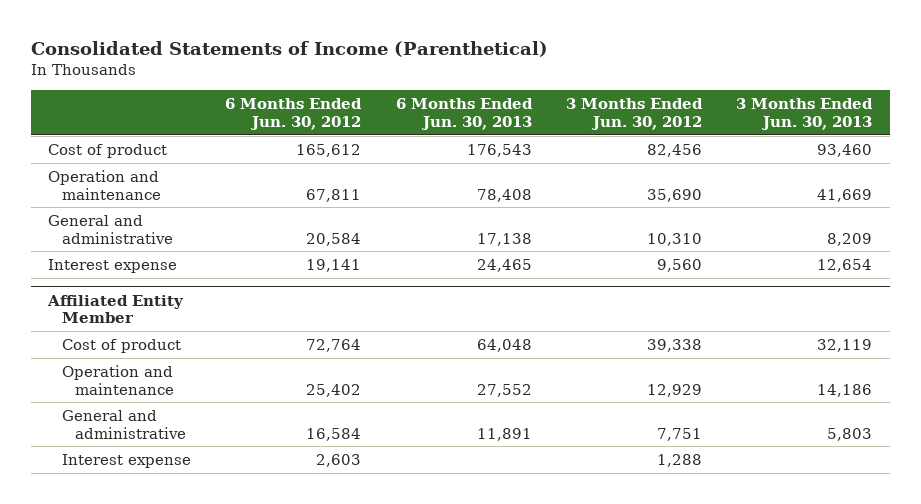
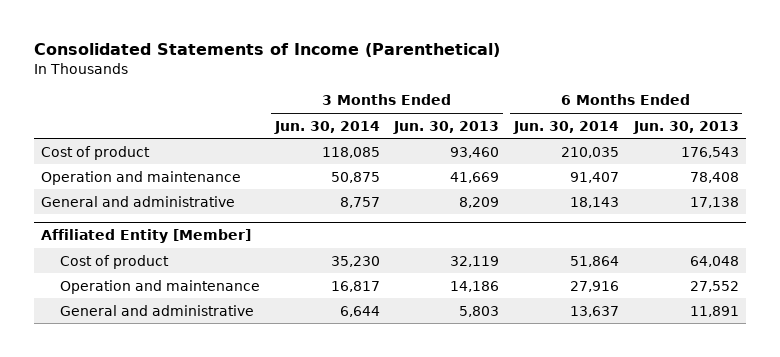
- | 6 Months Ended Jun. 30, 2012 | 6 Months Ended Jun. 30, 2013 | 3 Months Ended Jun. 30, 2012 | 3 Months Ended Jun. 30, 2013
+ | 3 Months Ended Jun. 30, 2014 | 3 Months Ended Jun. 30, 2013 | 6 Months Ended Jun. 30, 2014 | 6 Months Ended Jun. 30, 2013
- Interest expense | 19,141 | 24,465 | 9,560 | 12,654
- Affiliated Entity Member
+ Affiliated Entity [Member]
- Interest expense | 2,603 | | 1,288 |

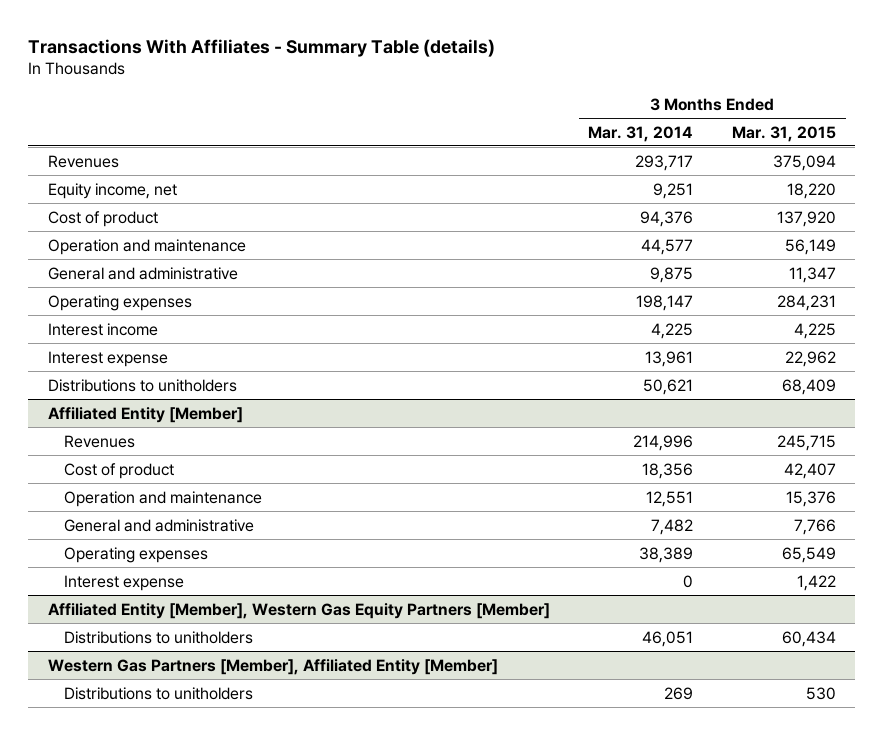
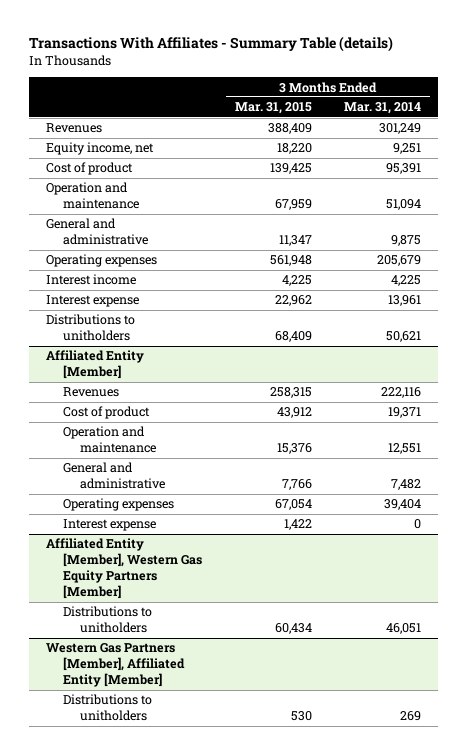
- | 3 Months Ended Mar. 31, 2014 | 3 Months Ended Mar. 31, 2015
+ | 3 Months Ended Mar. 31, 2015 | 3 Months Ended Mar. 31, 2014
- Revenues | 293,717 | 375,094
+ Revenues | 388,409 | 301,249
- Cost of product | 94,376 | 137,920
- Operation and maintenance | 44,577 | 56,149
+ Cost of product | 139,425 | 95,391
+ Operation and maintenance | 67,959 | 51,094
- Operating expenses | 198,147 | 284,231
+ Operating expenses | 561,948 | 205,679
@ Affiliated Entity [Member]
- Revenues | 214,996 | 245,715
- Cost of product | 18,356 | 42,407
+ Revenues | 258,315 | 222,116
+ Cost of product | 43,912 | 19,371
- Operating expenses | 38,389 | 65,549
+ Operating expenses | 67,054 | 39,404

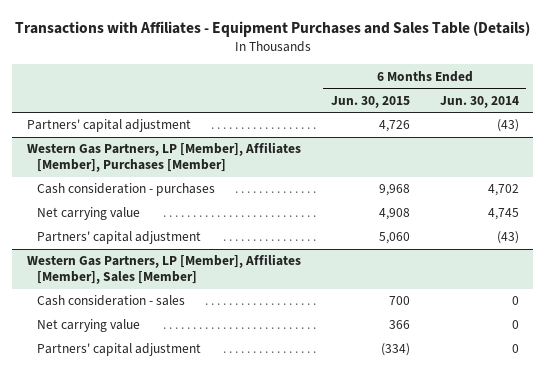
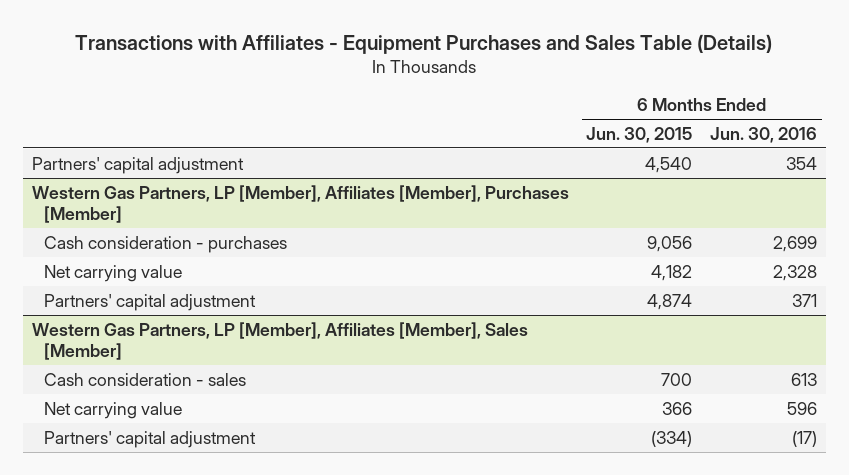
- | 6 Months Ended Jun. 30, 2015 | 6 Months Ended Jun. 30, 2014
+ | 6 Months Ended Jun. 30, 2015 | 6 Months Ended Jun. 30, 2016
- Partners' capital adjustment | 4,726 | (43)
+ Partners' capital adjustment | 4,540 | 354
@ Western Gas Partners, LP [Member], Affiliates [Member], Purchases [Member]
- Cash consideration - purchases | 9,968 | 4,702
- Net carrying value | 4,908 | 4,745
- Partners' capital adjustment | 5,060 | (43)
+ Cash consideration - purchases | 9,056 | 2,699
+ Net carrying value | 4,182 | 2,328
+ Partners' capital adjustment | 4,874 | 371

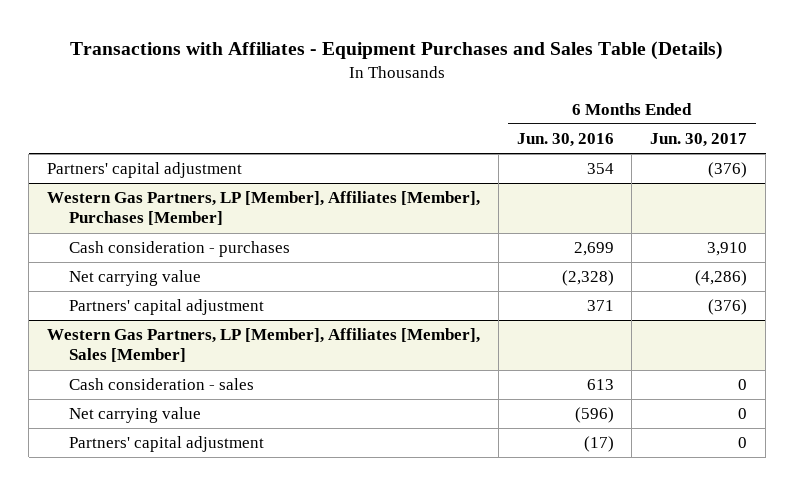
- | 6 Months Ended Jun. 30, 2015 | 6 Months Ended Jun. 30, 2016
+ | 6 Months Ended Jun. 30, 2016 | 6 Months Ended Jun. 30, 2017
@ Western Gas Partners, LP [Member], Affiliates [Member], Purchases [Member]
- Net carrying value | 4,182 | 2,328
+ Net carrying value | (2,328) | (4,286)
@ Western Gas Partners, LP [Member], Affiliates [Member], Sales [Member]
- Net carrying value | 366 | 596
+ Net carrying value | (596) | 0

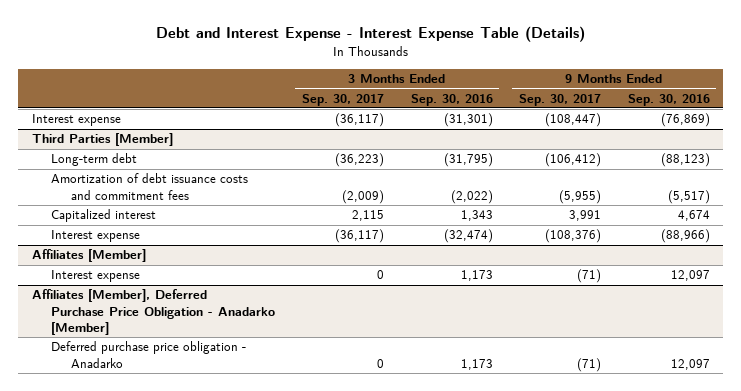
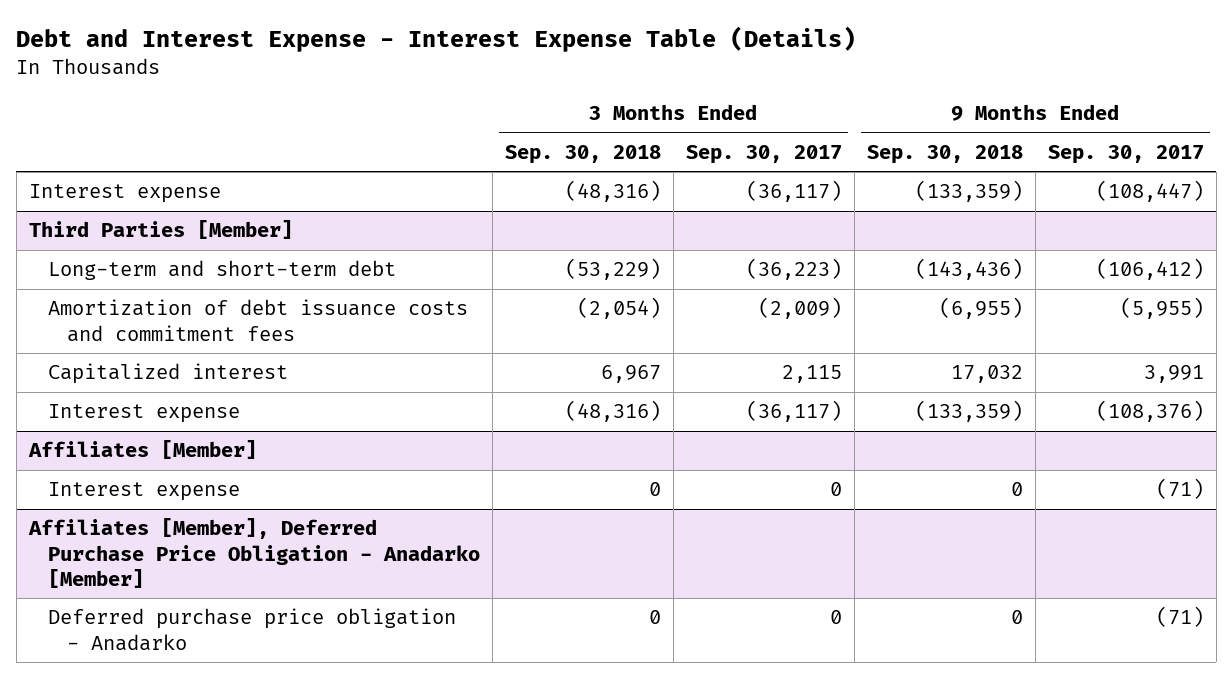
- | 3 Months Ended Sep. 30, 2017 | 3 Months Ended Sep. 30, 2016 | 9 Months Ended Sep. 30, 2017 | 9 Months Ended Sep. 30, 2016
+ | 3 Months Ended Sep. 30, 2018 | 3 Months Ended Sep. 30, 2017 | 9 Months Ended Sep. 30, 2018 | 9 Months Ended Sep. 30, 2017
@ Third Parties [Member]
- Long-term debt | (36,223) | (31,795) | (106,412) | (88,123)
+ Long-term and short-term debt | (53,229) | (36,223) | (143,436) | (106,412)

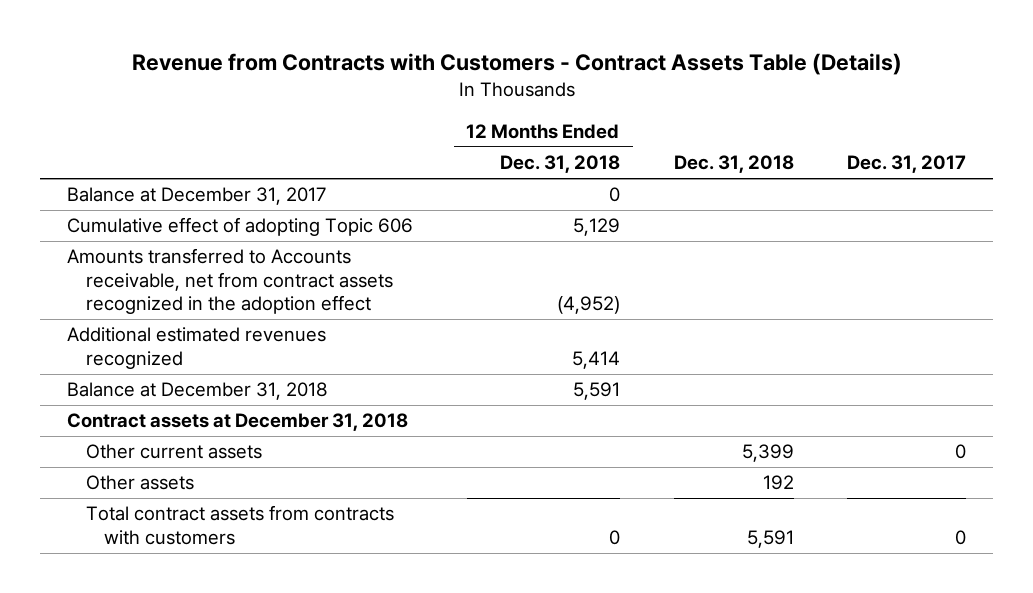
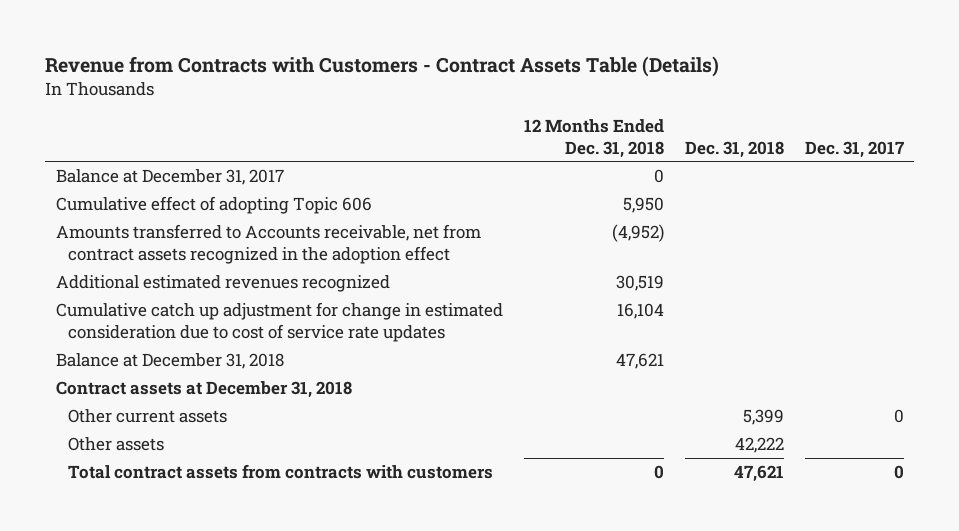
- Cumulative effect of adopting Topic 606 | 5,129 | |
+ Cumulative effect of adopting Topic 606 | 5,950 | |
- Additional estimated revenues recognized | 5,414 | |
- Balance at December 31, 2018 | 5,591 | |
+ Additional estimated revenues recognized | 30,519 | |
+ Cumulative catch up adjustment for change in estimated consideration due to cost of service rate updates | 16,104 | |
+ Balance at December 31, 2018 | 47,621 | |
- Other assets | | 192 |
- Total contract assets from contracts with customers | 0 | 5,591 | 0
+ Other assets | | 42,222 |
+ Total contract assets from contracts with customers | 0 | 47,621 | 0

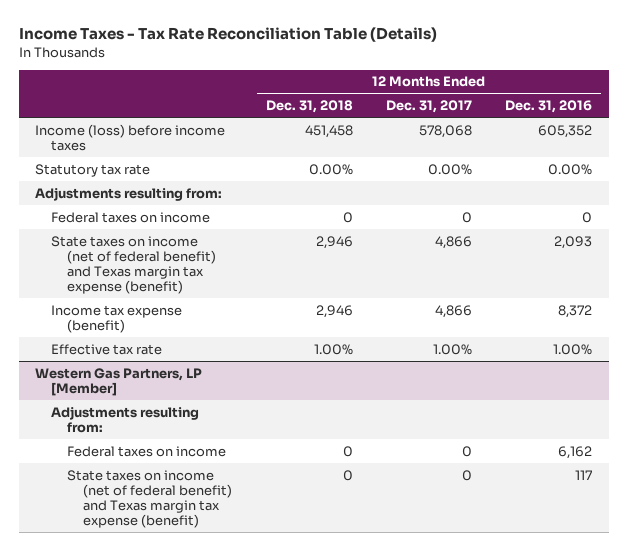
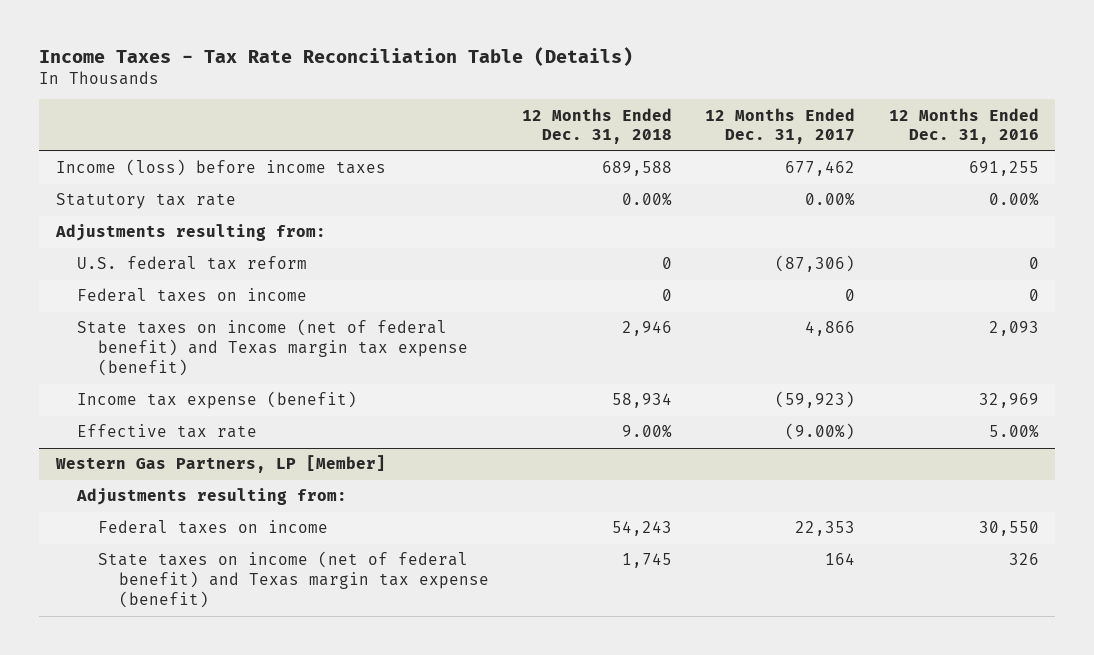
- Income (loss) before income taxes | 451,458 | 578,068 | 605,352
+ Income (loss) before income taxes | 689,588 | 677,462 | 691,255
+ U.S. federal tax reform | 0 | (87,306) | 0
- Income tax expense (benefit) | 2,946 | 4,866 | 8,372
- Effective tax rate | 1.00% | 1.00% | 1.00%
+ Income tax expense (benefit) | 58,934 | (59,923) | 32,969
+ Effective tax rate | 9.00% | (9.00%) | 5.00%
@ Western Gas Partners, LP [Member]
- Federal taxes on income | 0 | 0 | 6,162
- State taxes on income (net of federal benefit) and Texas margin tax expense (benefit) | 0 | 0 | 117
+ Federal taxes on income | 54,243 | 22,353 | 30,550
+ State taxes on income (net of federal benefit) and Texas margin tax expense (benefit) | 1,745 | 164 | 326

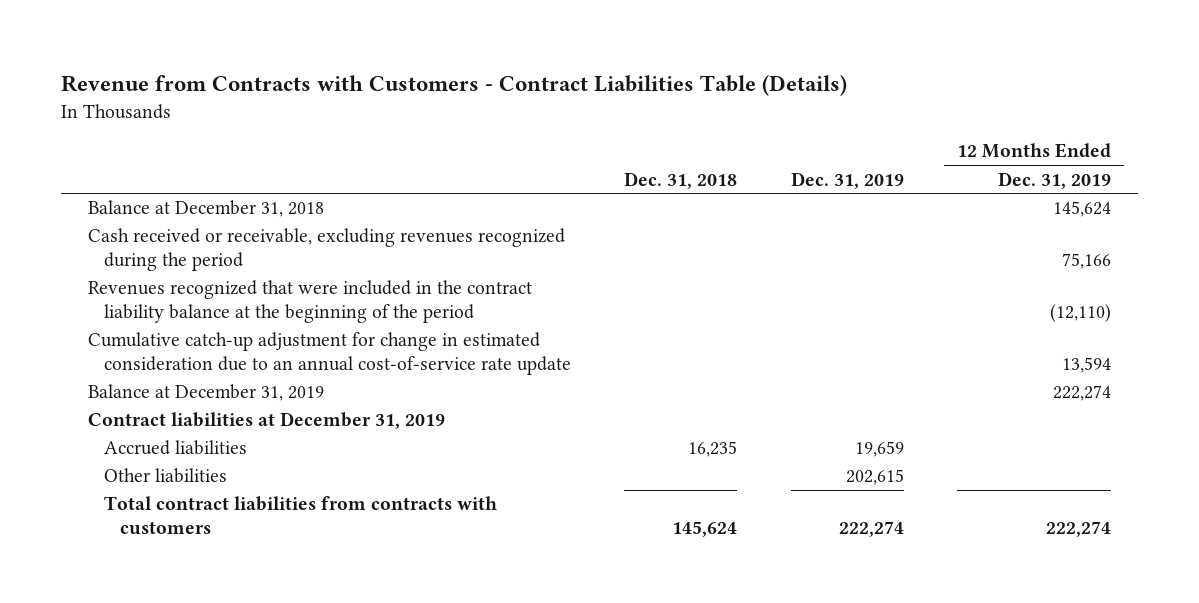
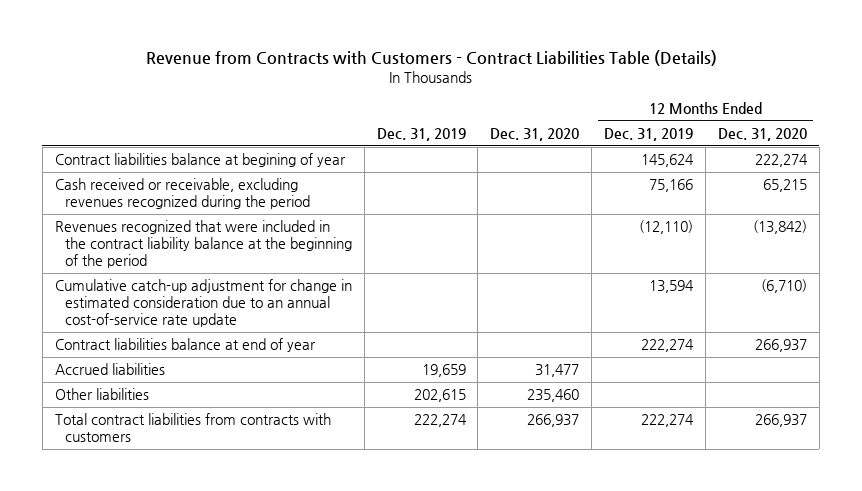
- | Dec. 31, 2018 | Dec. 31, 2019 | 12 Months Ended Dec. 31, 2019
+ | Dec. 31, 2019 | Dec. 31, 2020 | 12 Months Ended Dec. 31, 2019 | 12 Months Ended Dec. 31, 2020
- Balance at December 31, 2018 | | | 145,624
+ Contract liabilities balance at begining of year | | | 145,624 | 222,274
- Balance at December 31, 2019 | | | 222,274
- Contract liabilities at December 31, 2019
+ Contract liabilities balance at end of year | | | 222,274 | 266,937

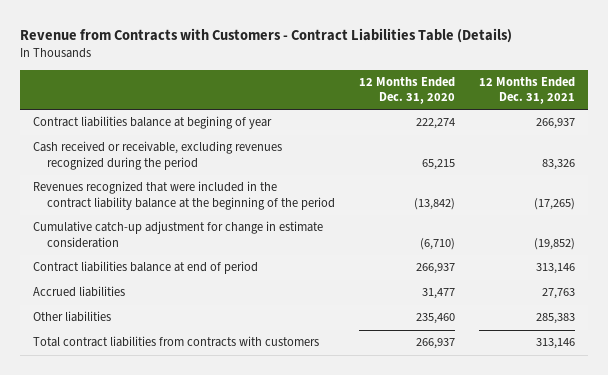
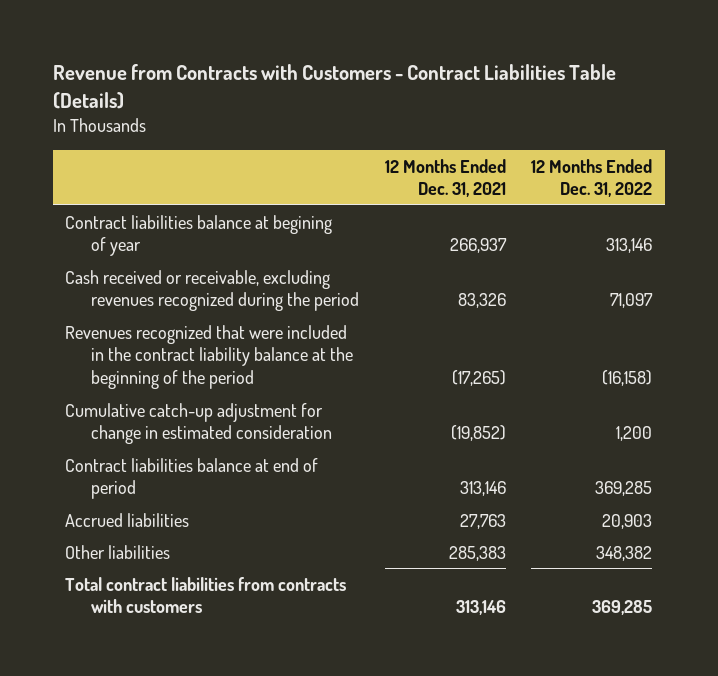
- | 12 Months Ended Dec. 31, 2020 | 12 Months Ended Dec. 31, 2021
+ | 12 Months Ended Dec. 31, 2021 | 12 Months Ended Dec. 31, 2022
- Cumulative catch-up adjustment for change in estimate consideration | (6,710) | (19,852)
+ Cumulative catch-up adjustment for change in estimated consideration | (19,852) | 1,200

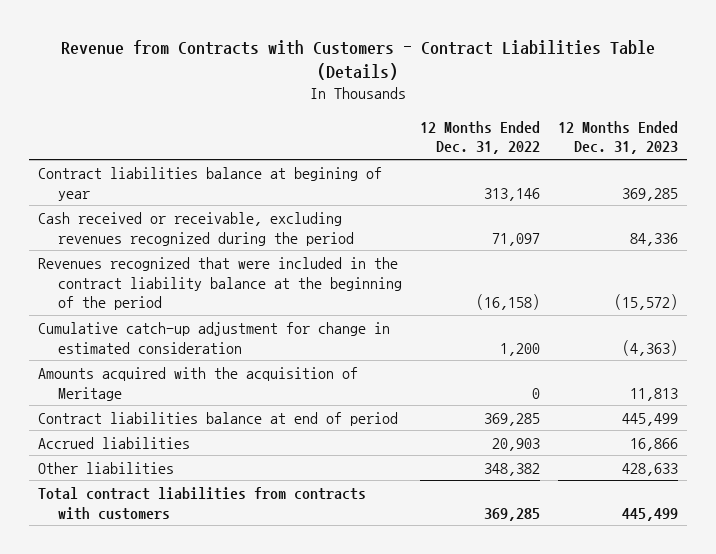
- | 12 Months Ended Dec. 31, 2021 | 12 Months Ended Dec. 31, 2022
+ | 12 Months Ended Dec. 31, 2022 | 12 Months Ended Dec. 31, 2023
+ Amounts acquired with the acquisition of Meritage | 0 | 11,813

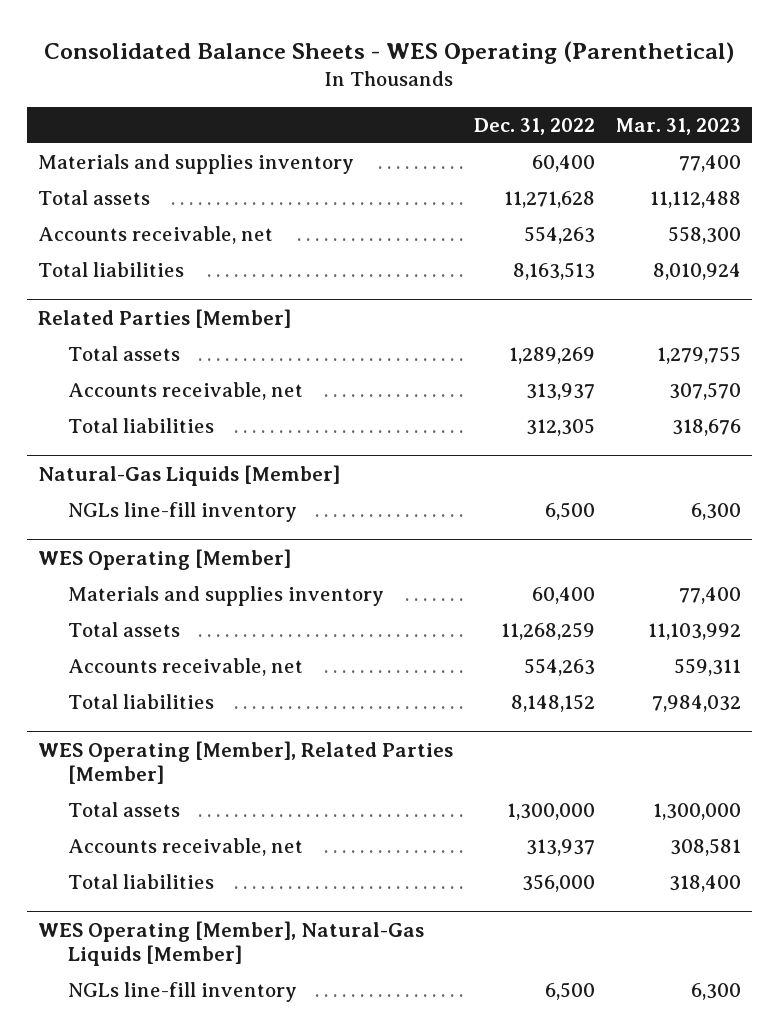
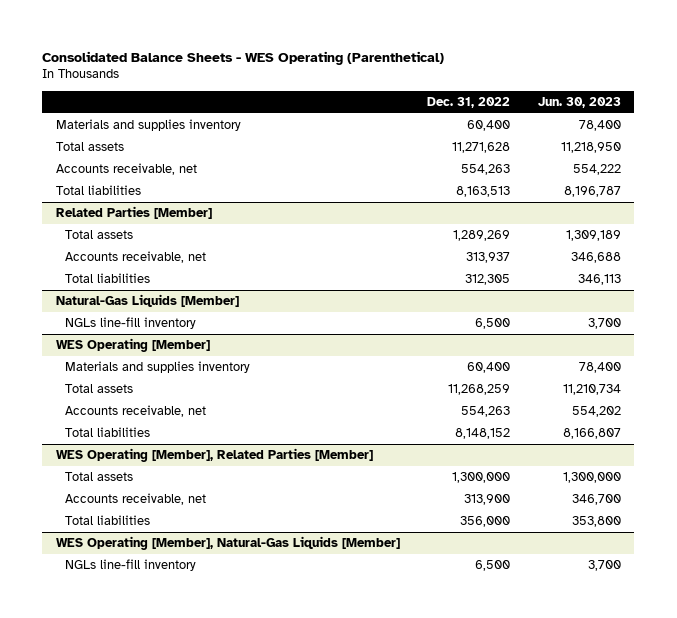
- | Dec. 31, 2022 | Mar. 31, 2023
+ | Dec. 31, 2022 | Jun. 30, 2023
@ WES Operating [Member], Related Parties [Member]
- Accounts receivable, net | 313,937 | 308,581
+ Accounts receivable, net | 313,900 | 346,700

